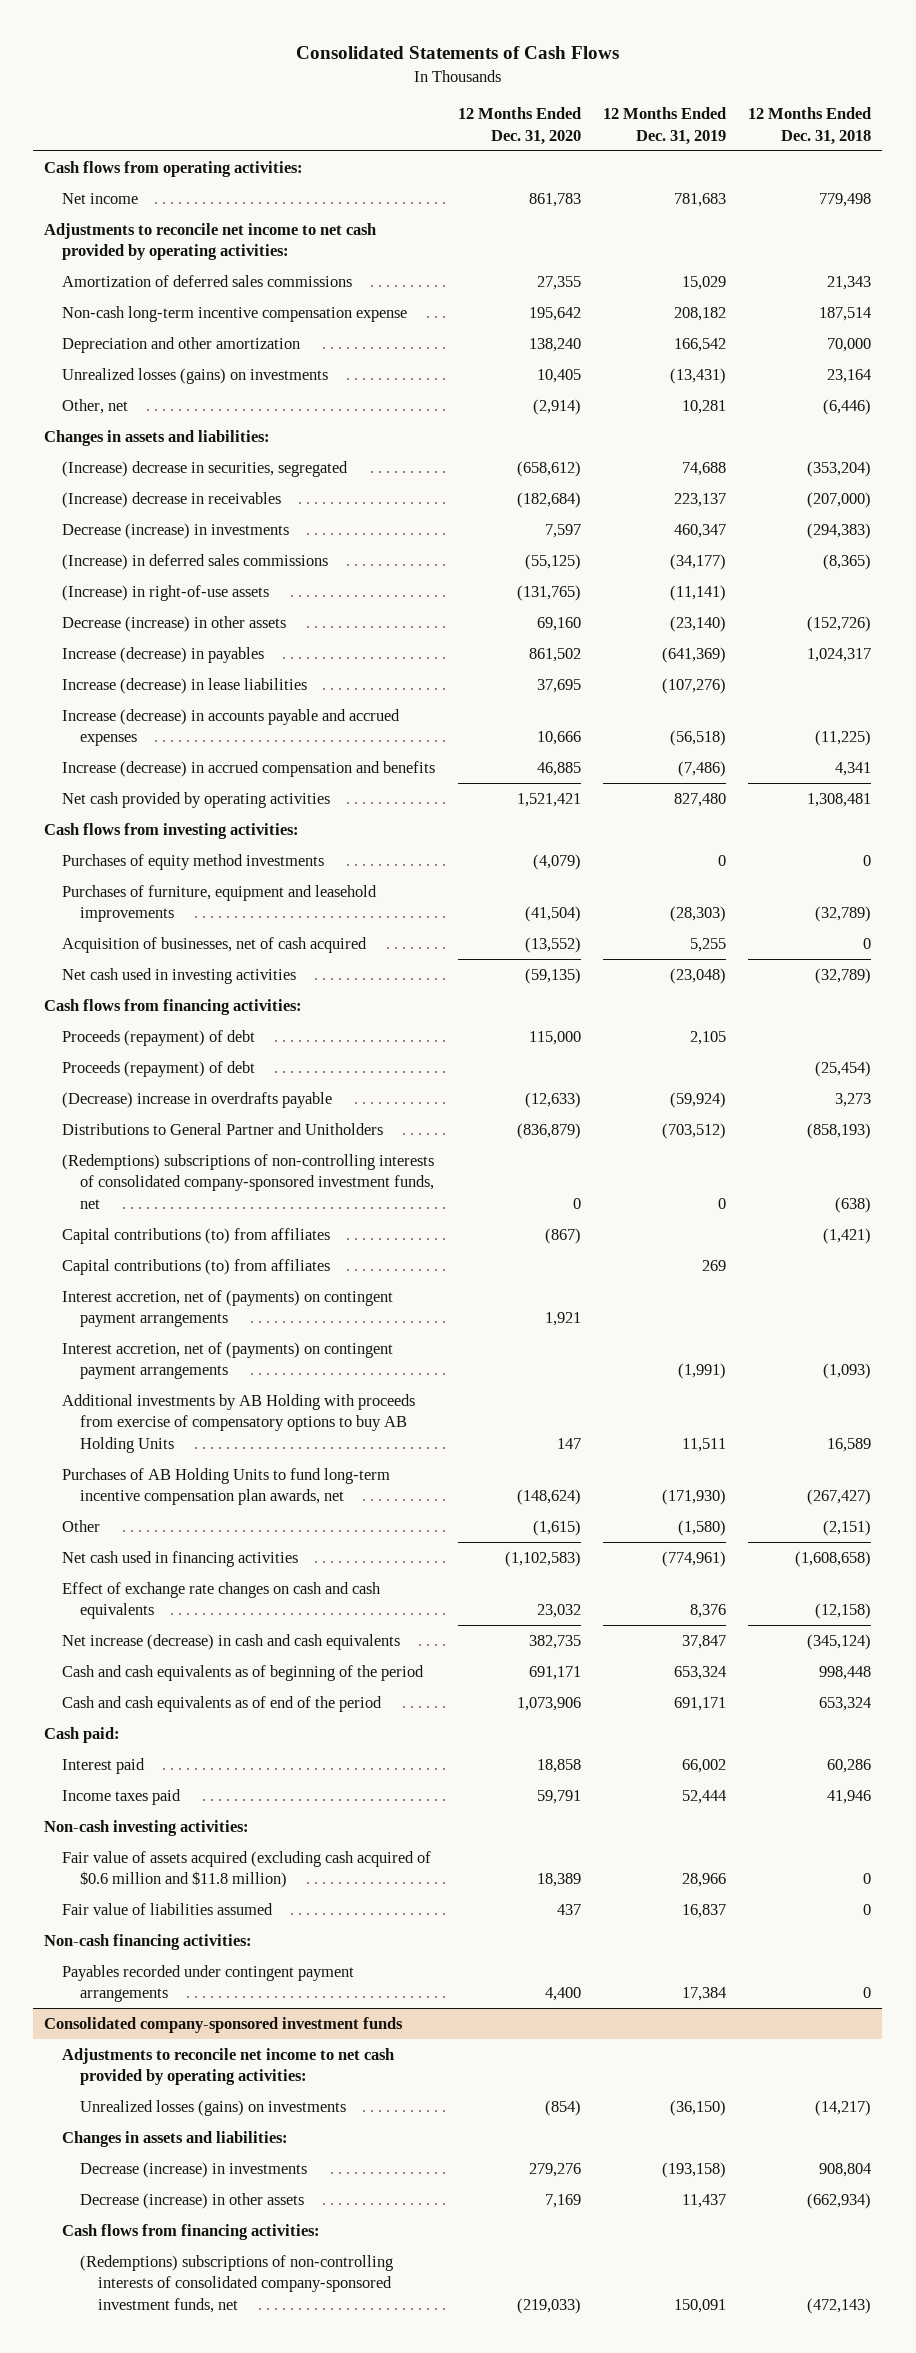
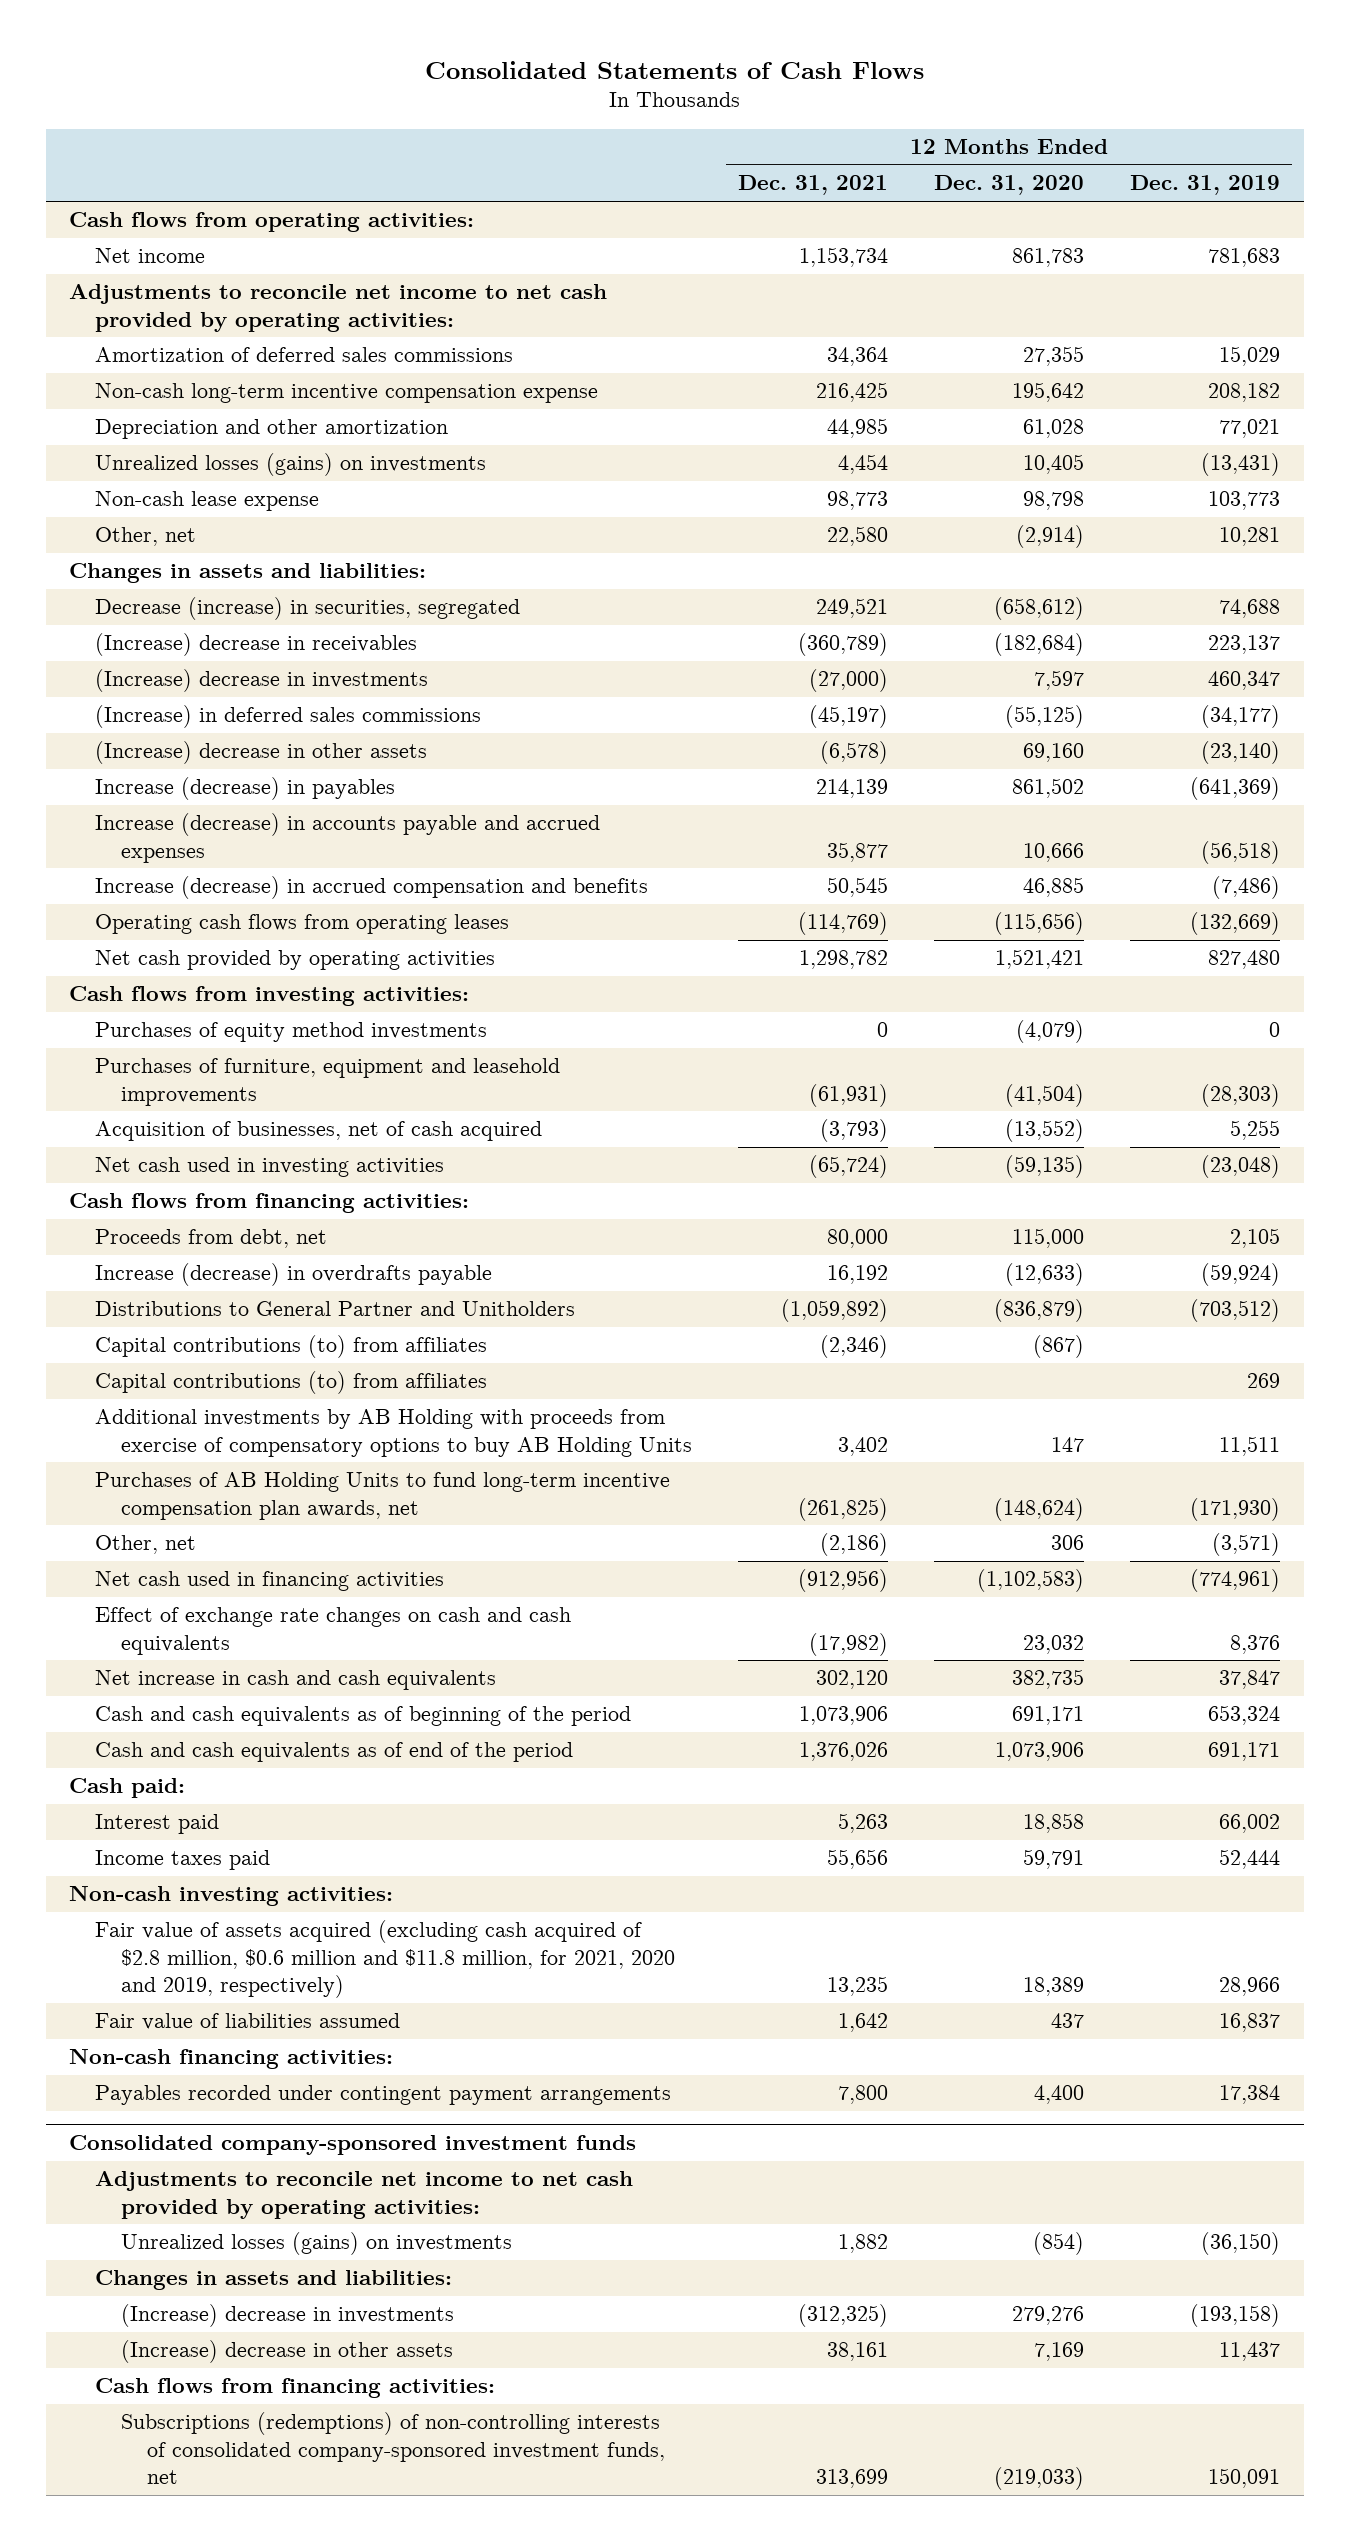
- | 12 Months Ended Dec. 31, 2020 | 12 Months Ended Dec. 31, 2019 | 12 Months Ended Dec. 31, 2018
+ | 12 Months Ended Dec. 31, 2021 | 12 Months Ended Dec. 31, 2020 | 12 Months Ended Dec. 31, 2019
- Depreciation and other amortization | 138,240 | 166,542 | 70,000
+ Depreciation and other amortization | 44,985 | 61,028 | 77,021
+ Non-cash lease expense | 98,773 | 98,798 | 103,773
- (Increase) decrease in securities, segregated | (658,612) | 74,688 | (353,204)
+ Decrease (increase) in securities, segregated | 249,521 | (658,612) | 74,688
- Decrease (increase) in investments | 7,597 | 460,347 | (294,383)
+ (Increase) decrease in investments | (27,000) | 7,597 | 460,347
- (Increase) in right-of-use assets | (131,765) | (11,141) |
- Decrease (increase) in other assets | 69,160 | (23,140) | (152,726)
+ (Increase) decrease in other assets | (6,578) | 69,160 | (23,140)
- Increase (decrease) in lease liabilities | 37,695 | (107,276) |
+ Operating cash flows from operating leases | (114,769) | (115,656) | (132,669)
- Proceeds (repayment) of debt | 115,000 | 2,105 |
- Proceeds (repayment) of debt | | | (25,454)
- (Decrease) increase in overdrafts payable | (12,633) | (59,924) | 3,273
+ Proceeds from debt, net | 80,000 | 115,000 | 2,105
+ Increase (decrease) in overdrafts payable | 16,192 | (12,633) | (59,924)
- (Redemptions) subscriptions of non-controlling interests of consolidated company-sponsored investment funds, net | 0 | 0 | (638)
- Interest accretion, net of (payments) on contingent payment arrangements | 1,921 | |
- Interest accretion, net of (payments) on contingent payment arrangements | | (1,991) | (1,093)
- Other | (1,615) | (1,580) | (2,151)
+ Other, net | (2,186) | 306 | (3,571)
- Net increase (decrease) in cash and cash equivalents | 382,735 | 37,847 | (345,124)
+ Net increase in cash and cash equivalents | 302,120 | 382,735 | 37,847
- Fair value of assets acquired (excluding cash acquired of $0.6 million and $11.8 million) | 18,389 | 28,966 | 0
+ Fair value of assets acquired (excluding cash acquired of $2.8 million, $0.6 million and $11.8 million, for 2021, 2020 and 2019, respectively) | 13,235 | 18,389 | 28,966
@ Consolidated company-sponsored investment funds
- Decrease (increase) in investments | 279,276 | (193,158) | 908,804
- Decrease (increase) in other assets | 7,169 | 11,437 | (662,934)
+ (Increase) decrease in investments | (312,325) | 279,276 | (193,158)
+ (Increase) decrease in other assets | 38,161 | 7,169 | 11,437
- (Redemptions) subscriptions of non-controlling interests of consolidated company-sponsored investment funds, net | (219,033) | 150,091 | (472,143)
+ Subscriptions (redemptions) of non-controlling interests of consolidated company-sponsored investment funds, net | 313,699 | (219,033) | 150,091

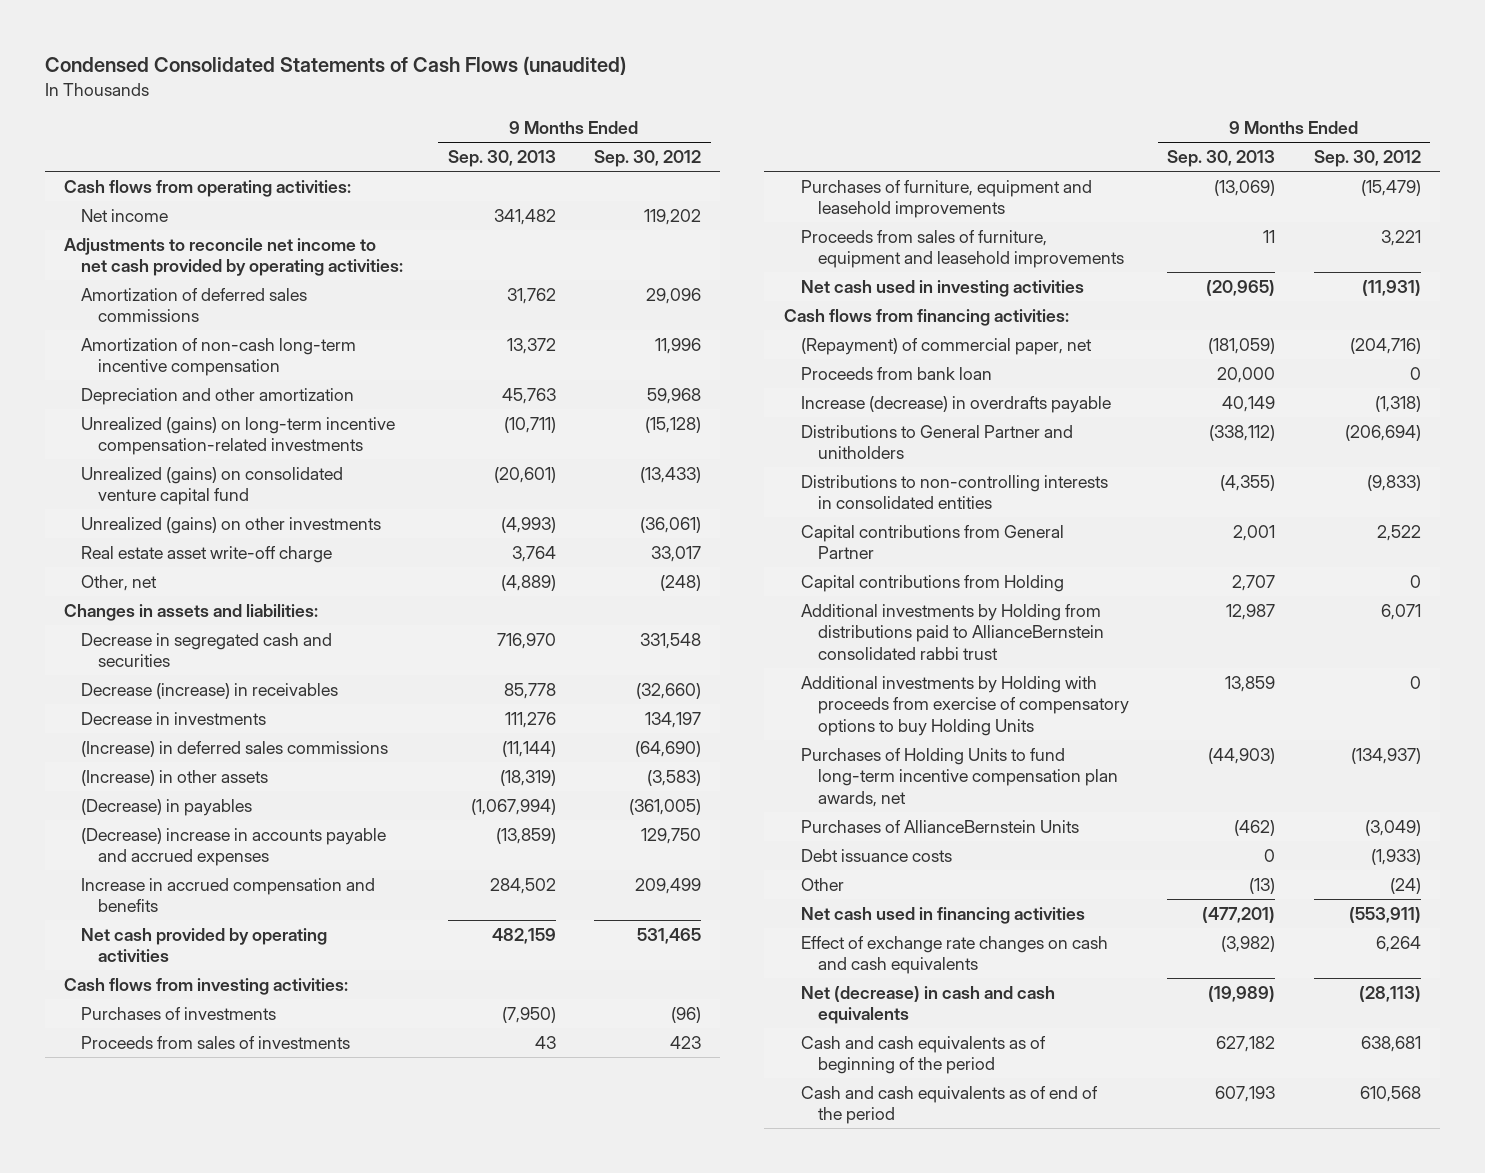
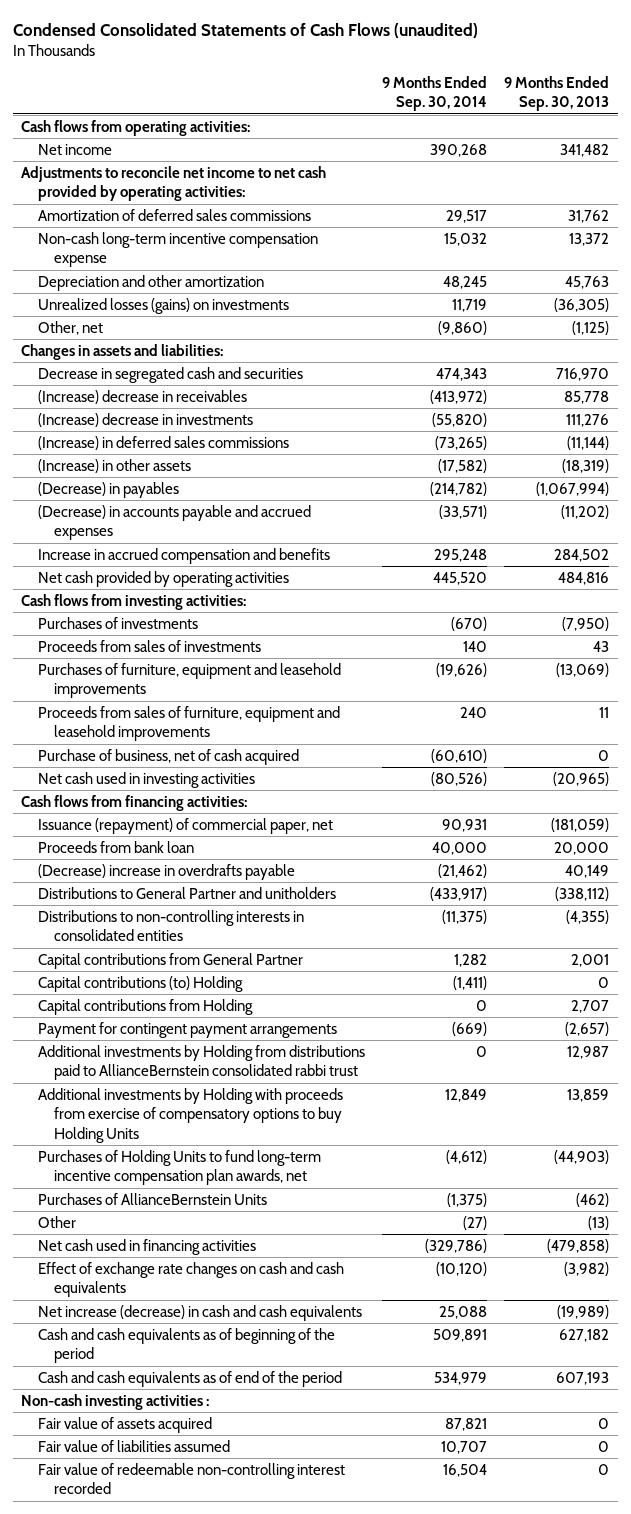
- | 9 Months Ended Sep. 30, 2013 | 9 Months Ended Sep. 30, 2012
+ | 9 Months Ended Sep. 30, 2014 | 9 Months Ended Sep. 30, 2013
- Amortization of non-cash long-term incentive compensation | 13,372 | 11,996
+ Non-cash long-term incentive compensation expense | 15,032 | 13,372
- Unrealized (gains) on long-term incentive compensation-related investments | (10,711) | (15,128)
- Unrealized (gains) on consolidated venture capital fund | (20,601) | (13,433)
- Unrealized (gains) on other investments | (4,993) | (36,061)
- Real estate asset write-off charge | 3,764 | 33,017
- Other, net | (4,889) | (248)
+ Unrealized losses (gains) on investments | 11,719 | (36,305)
+ Other, net | (9,860) | (1,125)
- Decrease (increase) in receivables | 85,778 | (32,660)
- Decrease in investments | 111,276 | 134,197
+ (Increase) decrease in receivables | (413,972) | 85,778
+ (Increase) decrease in investments | (55,820) | 111,276
- (Decrease) increase in accounts payable and accrued expenses | (13,859) | 129,750
+ (Decrease) in accounts payable and accrued expenses | (33,571) | (11,202)
- Net cash provided by operating activities | 482,159 | 531,465
+ Net cash provided by operating activities | 445,520 | 484,816
+ Purchase of business, net of cash acquired | (60,610) | 0
- (Repayment) of commercial paper, net | (181,059) | (204,716)
+ Issuance (repayment) of commercial paper, net | 90,931 | (181,059)
- Increase (decrease) in overdrafts payable | 40,149 | (1,318)
+ (Decrease) increase in overdrafts payable | (21,462) | 40,149
+ Capital contributions (to) Holding | (1,411) | 0
+ Payment for contingent payment arrangements | (669) | (2,657)
- Debt issuance costs | 0 | (1,933)
- Net cash used in financing activities | (477,201) | (553,911)
+ Net cash used in financing activities | (329,786) | (479,858)
- Net (decrease) in cash and cash equivalents | (19,989) | (28,113)
+ Net increase (decrease) in cash and cash equivalents | 25,088 | (19,989)
+ Non-cash investing activities :
+ Fair value of assets acquired | 87,821 | 0
+ Fair value of liabilities assumed | 10,707 | 0
+ Fair value of redeemable non-controlling interest recorded | 16,504 | 0

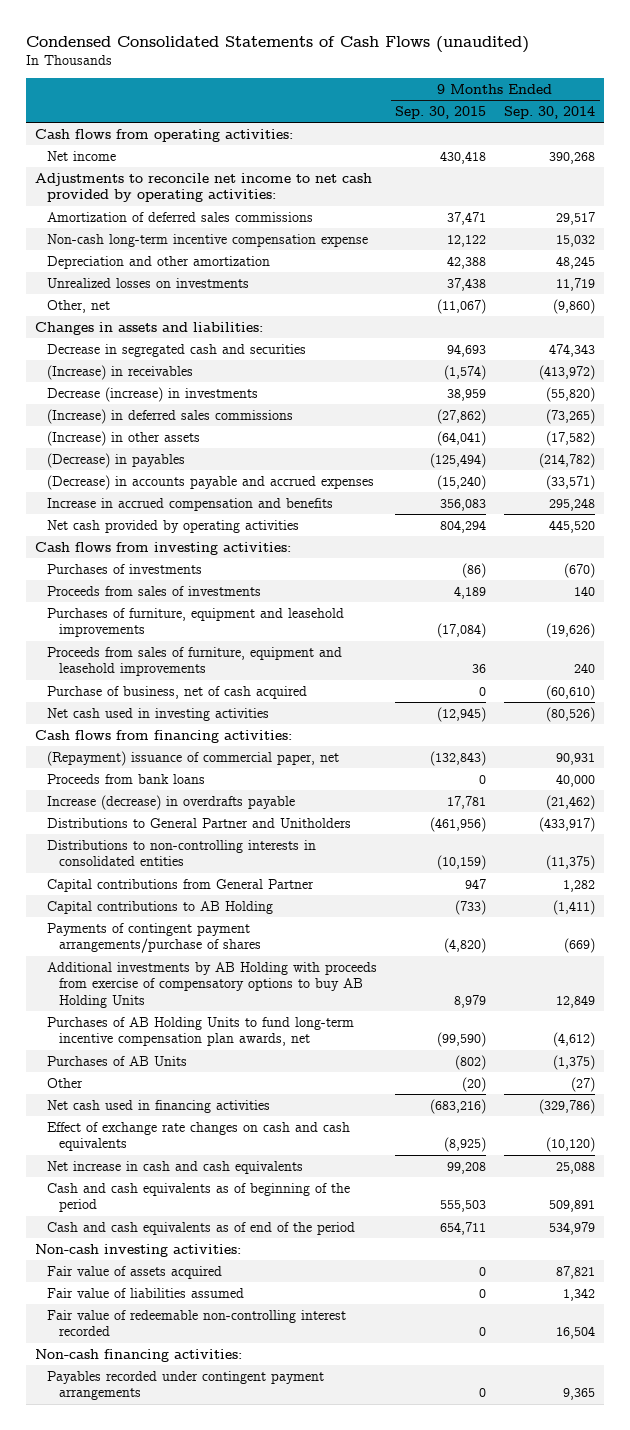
- | 9 Months Ended Sep. 30, 2014 | 9 Months Ended Sep. 30, 2013
+ | 9 Months Ended Sep. 30, 2015 | 9 Months Ended Sep. 30, 2014
- Unrealized losses (gains) on investments | 11,719 | (36,305)
+ Unrealized losses on investments | 37,438 | 11,719
- (Increase) decrease in receivables | (413,972) | 85,778
- (Increase) decrease in investments | (55,820) | 111,276
+ (Increase) in receivables | (1,574) | (413,972)
+ Decrease (increase) in investments | 38,959 | (55,820)
- Issuance (repayment) of commercial paper, net | 90,931 | (181,059)
- Proceeds from bank loan | 40,000 | 20,000
- (Decrease) increase in overdrafts payable | (21,462) | 40,149
- Distributions to General Partner and unitholders | (433,917) | (338,112)
+ (Repayment) issuance of commercial paper, net | (132,843) | 90,931
+ Proceeds from bank loans | 0 | 40,000
+ Increase (decrease) in overdrafts payable | 17,781 | (21,462)
+ Distributions to General Partner and Unitholders | (461,956) | (433,917)
- Capital contributions (to) Holding | (1,411) | 0
- Capital contributions from Holding | 0 | 2,707
- Payment for contingent payment arrangements | (669) | (2,657)
- Additional investments by Holding from distributions paid to AllianceBernstein consolidated rabbi trust | 0 | 12,987
- Additional investments by Holding with proceeds from exercise of compensatory options to buy Holding Units | 12,849 | 13,859
- Purchases of Holding Units to fund long-term incentive compensation plan awards, net | (4,612) | (44,903)
- Purchases of AllianceBernstein Units | (1,375) | (462)
+ Capital contributions to AB Holding | (733) | (1,411)
+ Payments of contingent payment arrangements/purchase of shares | (4,820) | (669)
+ Additional investments by AB Holding with proceeds from exercise of compensatory options to buy AB Holding Units | 8,979 | 12,849
+ Purchases of AB Holding Units to fund long-term incentive compensation plan awards, net | (99,590) | (4,612)
+ Purchases of AB Units | (802) | (1,375)
- Net increase (decrease) in cash and cash equivalents | 25,088 | (19,989)
+ Net increase in cash and cash equivalents | 99,208 | 25,088
- Non-cash investing activities :
+ Non-cash investing activities:
- Fair value of liabilities assumed | 10,707 | 0
+ Fair value of liabilities assumed | 0 | 1,342
+ Non-cash financing activities:
+ Payables recorded under contingent payment arrangements | 0 | 9,365

